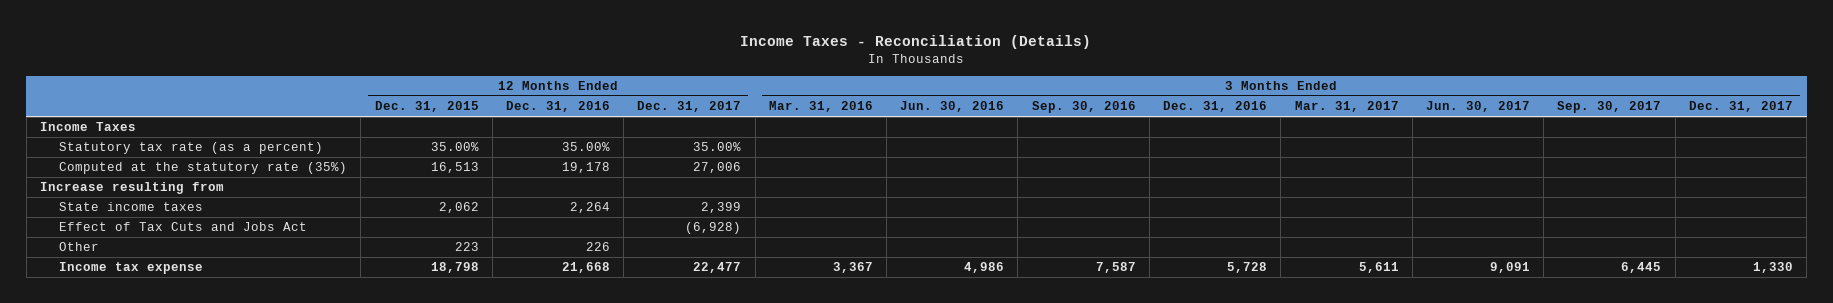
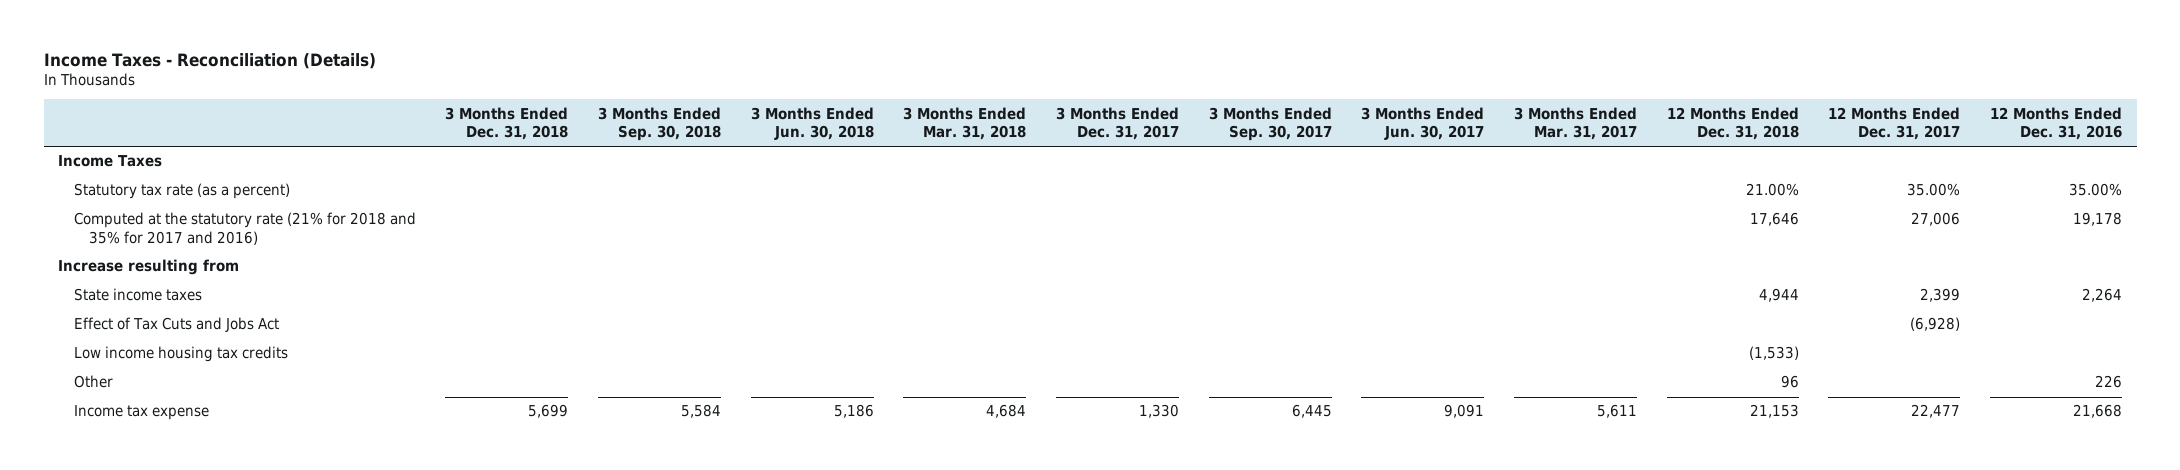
- | 12 Months Ended Dec. 31, 2015 | 12 Months Ended Dec. 31, 2016 | 12 Months Ended Dec. 31, 2017 | 3 Months Ended Mar. 31, 2016 | 3 Months Ended Jun. 30, 2016 | 3 Months Ended Sep. 30, 2016 | 3 Months Ended Dec. 31, 2016 | 3 Months Ended Mar. 31, 2017 | 3 Months Ended Jun. 30, 2017 | 3 Months Ended Sep. 30, 2017 | 3 Months Ended Dec. 31, 2017
+ | 3 Months Ended Dec. 31, 2018 | 3 Months Ended Sep. 30, 2018 | 3 Months Ended Jun. 30, 2018 | 3 Months Ended Mar. 31, 2018 | 3 Months Ended Dec. 31, 2017 | 3 Months Ended Sep. 30, 2017 | 3 Months Ended Jun. 30, 2017 | 3 Months Ended Mar. 31, 2017 | 12 Months Ended Dec. 31, 2018 | 12 Months Ended Dec. 31, 2017 | 12 Months Ended Dec. 31, 2016
- Computed at the statutory rate (35%) | 16,513 | 19,178 | 27,006 | | | | | | | |
+ Computed at the statutory rate (21% for 2018 and 35% for 2017 and 2016) | | | | | | | | | 17,646 | 27,006 | 19,178
+ Low income housing tax credits | | | | | | | | | (1,533) | |

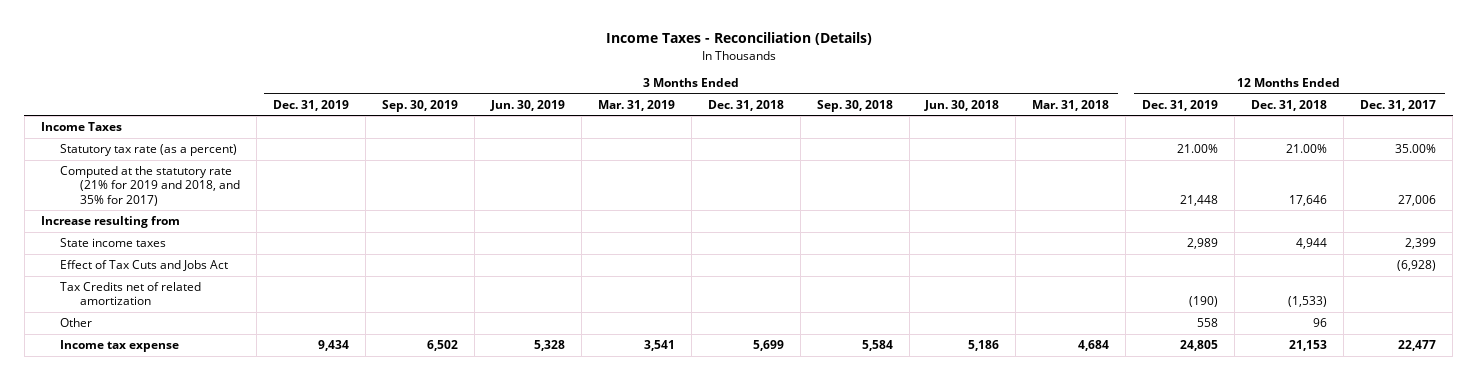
- | 3 Months Ended Dec. 31, 2018 | 3 Months Ended Sep. 30, 2018 | 3 Months Ended Jun. 30, 2018 | 3 Months Ended Mar. 31, 2018 | 3 Months Ended Dec. 31, 2017 | 3 Months Ended Sep. 30, 2017 | 3 Months Ended Jun. 30, 2017 | 3 Months Ended Mar. 31, 2017 | 12 Months Ended Dec. 31, 2018 | 12 Months Ended Dec. 31, 2017 | 12 Months Ended Dec. 31, 2016
+ | 3 Months Ended Dec. 31, 2019 | 3 Months Ended Sep. 30, 2019 | 3 Months Ended Jun. 30, 2019 | 3 Months Ended Mar. 31, 2019 | 3 Months Ended Dec. 31, 2018 | 3 Months Ended Sep. 30, 2018 | 3 Months Ended Jun. 30, 2018 | 3 Months Ended Mar. 31, 2018 | 12 Months Ended Dec. 31, 2019 | 12 Months Ended Dec. 31, 2018 | 12 Months Ended Dec. 31, 2017
- Computed at the statutory rate (21% for 2018 and 35% for 2017 and 2016) | | | | | | | | | 17,646 | 27,006 | 19,178
+ Computed at the statutory rate (21% for 2019 and 2018, and 35% for 2017) | | | | | | | | | 21,448 | 17,646 | 27,006
- Low income housing tax credits | | | | | | | | | (1,533) | |
+ Tax Credits net of related amortization | | | | | | | | | (190) | (1,533) |

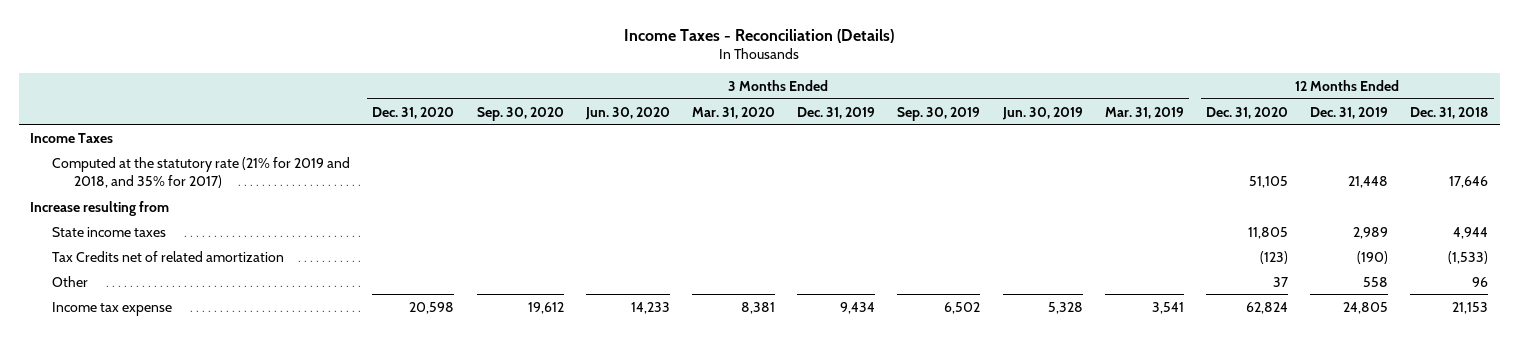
- | 3 Months Ended Dec. 31, 2019 | 3 Months Ended Sep. 30, 2019 | 3 Months Ended Jun. 30, 2019 | 3 Months Ended Mar. 31, 2019 | 3 Months Ended Dec. 31, 2018 | 3 Months Ended Sep. 30, 2018 | 3 Months Ended Jun. 30, 2018 | 3 Months Ended Mar. 31, 2018 | 12 Months Ended Dec. 31, 2019 | 12 Months Ended Dec. 31, 2018 | 12 Months Ended Dec. 31, 2017
+ | 3 Months Ended Dec. 31, 2020 | 3 Months Ended Sep. 30, 2020 | 3 Months Ended Jun. 30, 2020 | 3 Months Ended Mar. 31, 2020 | 3 Months Ended Dec. 31, 2019 | 3 Months Ended Sep. 30, 2019 | 3 Months Ended Jun. 30, 2019 | 3 Months Ended Mar. 31, 2019 | 12 Months Ended Dec. 31, 2020 | 12 Months Ended Dec. 31, 2019 | 12 Months Ended Dec. 31, 2018
- Statutory tax rate (as a percent) | | | | | | | | | 21.00% | 21.00% | 35.00%
- Effect of Tax Cuts and Jobs Act | | | | | | | | | | | (6,928)

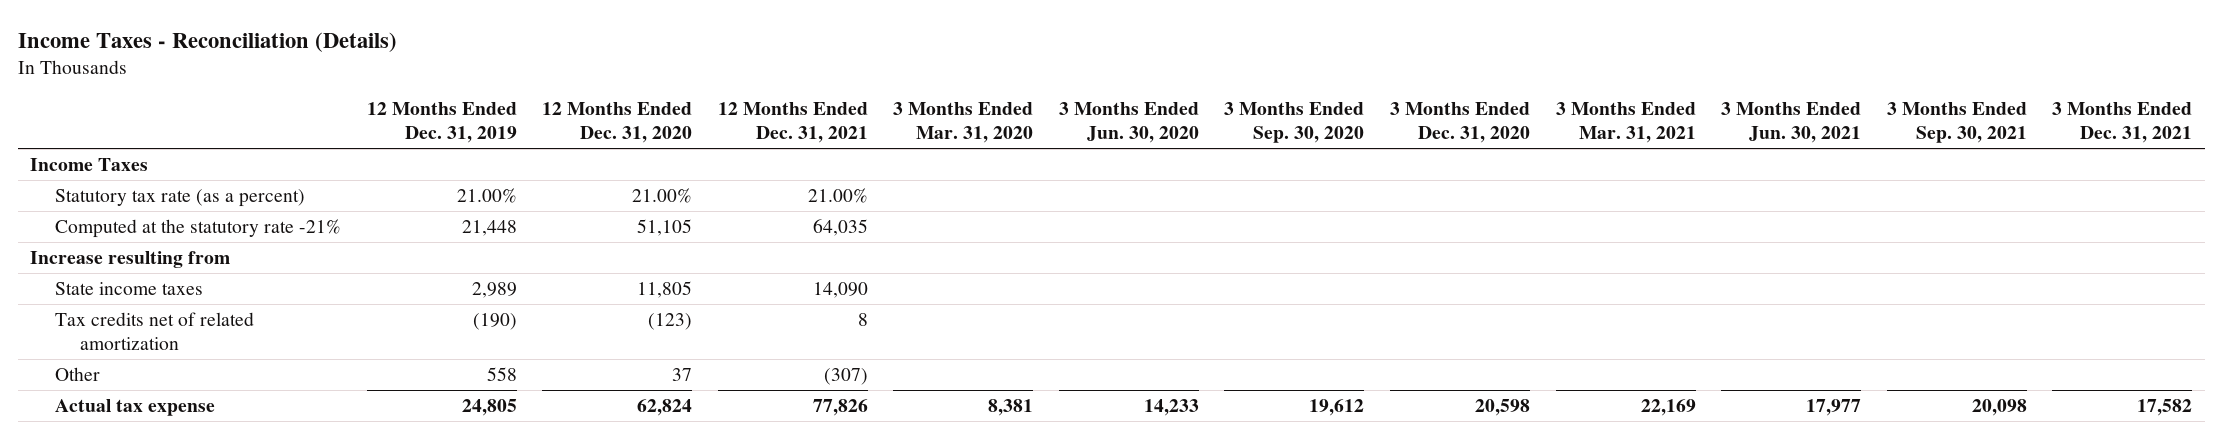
- | 3 Months Ended Dec. 31, 2020 | 3 Months Ended Sep. 30, 2020 | 3 Months Ended Jun. 30, 2020 | 3 Months Ended Mar. 31, 2020 | 3 Months Ended Dec. 31, 2019 | 3 Months Ended Sep. 30, 2019 | 3 Months Ended Jun. 30, 2019 | 3 Months Ended Mar. 31, 2019 | 12 Months Ended Dec. 31, 2020 | 12 Months Ended Dec. 31, 2019 | 12 Months Ended Dec. 31, 2018
+ | 12 Months Ended Dec. 31, 2019 | 12 Months Ended Dec. 31, 2020 | 12 Months Ended Dec. 31, 2021 | 3 Months Ended Mar. 31, 2020 | 3 Months Ended Jun. 30, 2020 | 3 Months Ended Sep. 30, 2020 | 3 Months Ended Dec. 31, 2020 | 3 Months Ended Mar. 31, 2021 | 3 Months Ended Jun. 30, 2021 | 3 Months Ended Sep. 30, 2021 | 3 Months Ended Dec. 31, 2021
- Computed at the statutory rate (21% for 2019 and 2018, and 35% for 2017) | | | | | | | | | 51,105 | 21,448 | 17,646
+ Statutory tax rate (as a percent) | 21.00% | 21.00% | 21.00% | | | | | | | |
+ Computed at the statutory rate -21% | 21,448 | 51,105 | 64,035 | | | | | | | |
- Tax Credits net of related amortization | | | | | | | | | (123) | (190) | (1,533)
+ Tax credits net of related amortization | (190) | (123) | 8 | | | | | | | |
- Income tax expense | 20,598 | 19,612 | 14,233 | 8,381 | 9,434 | 6,502 | 5,328 | 3,541 | 62,824 | 24,805 | 21,153
+ Actual tax expense | 24,805 | 62,824 | 77,826 | 8,381 | 14,233 | 19,612 | 20,598 | 22,169 | 17,977 | 20,098 | 17,582

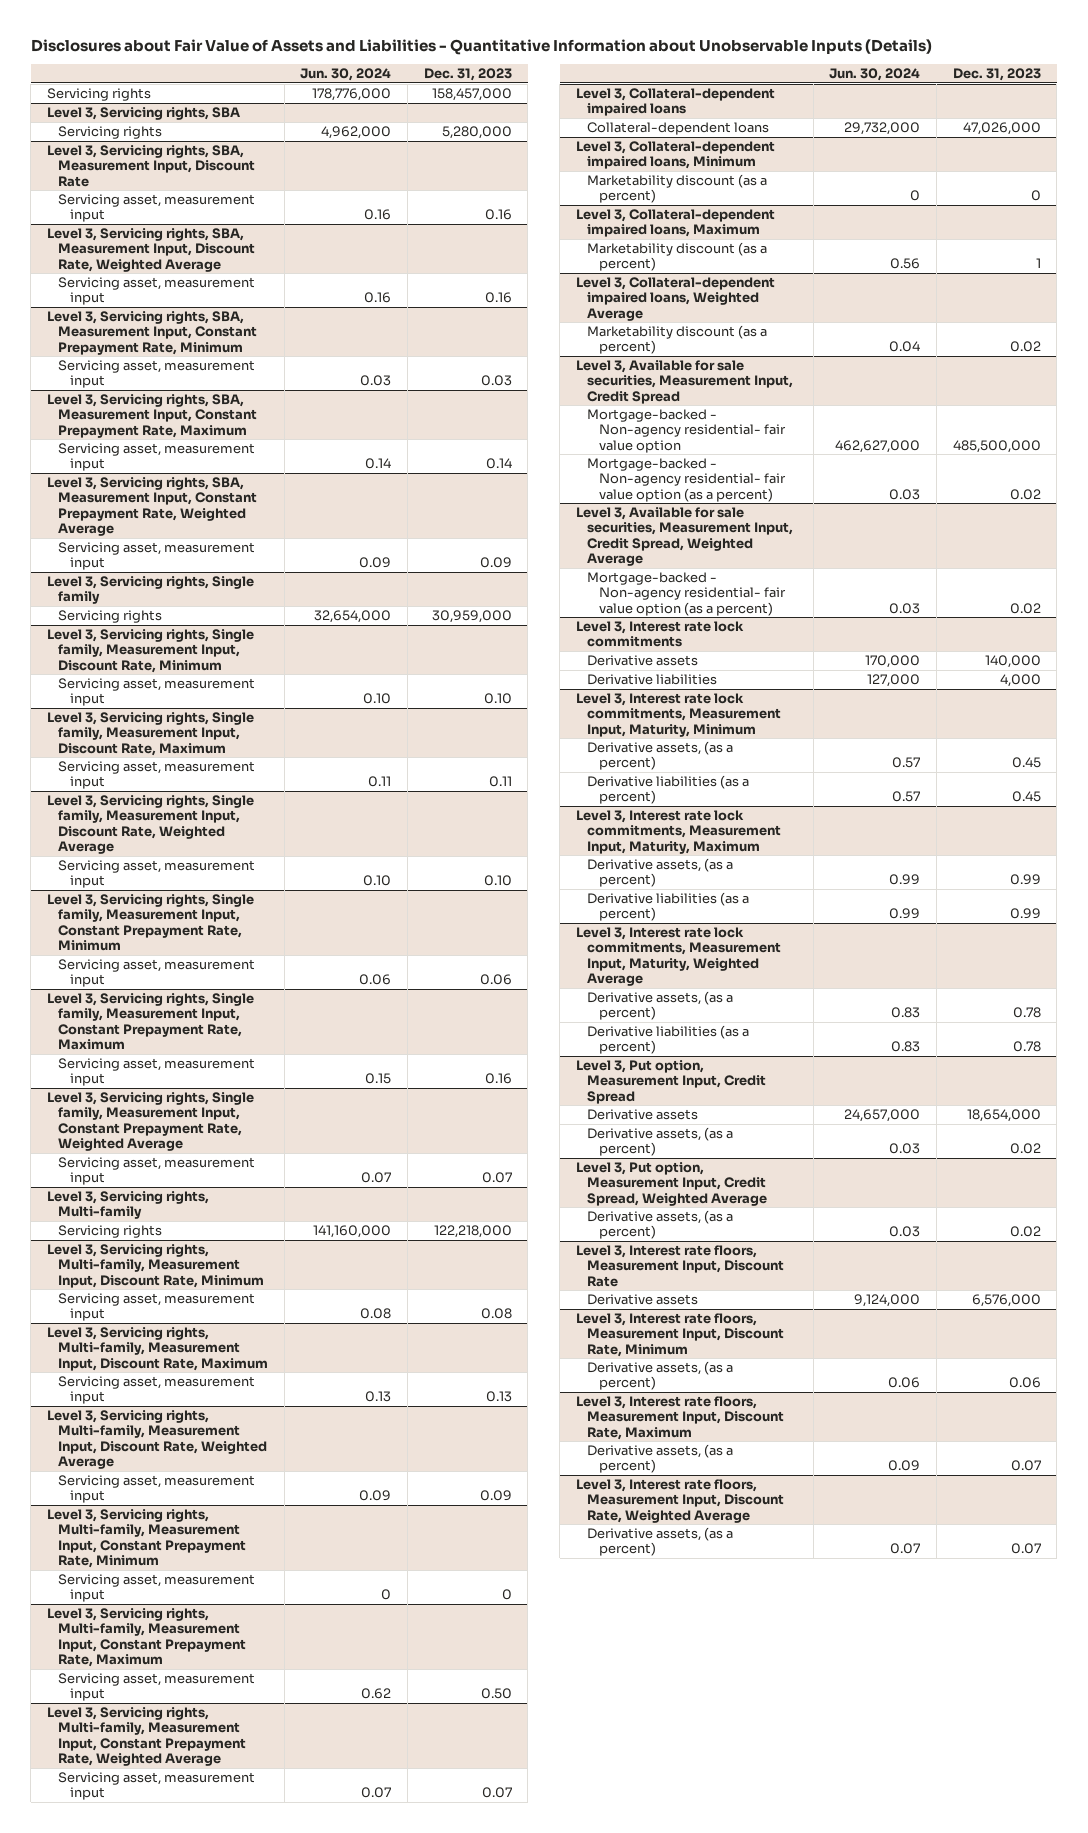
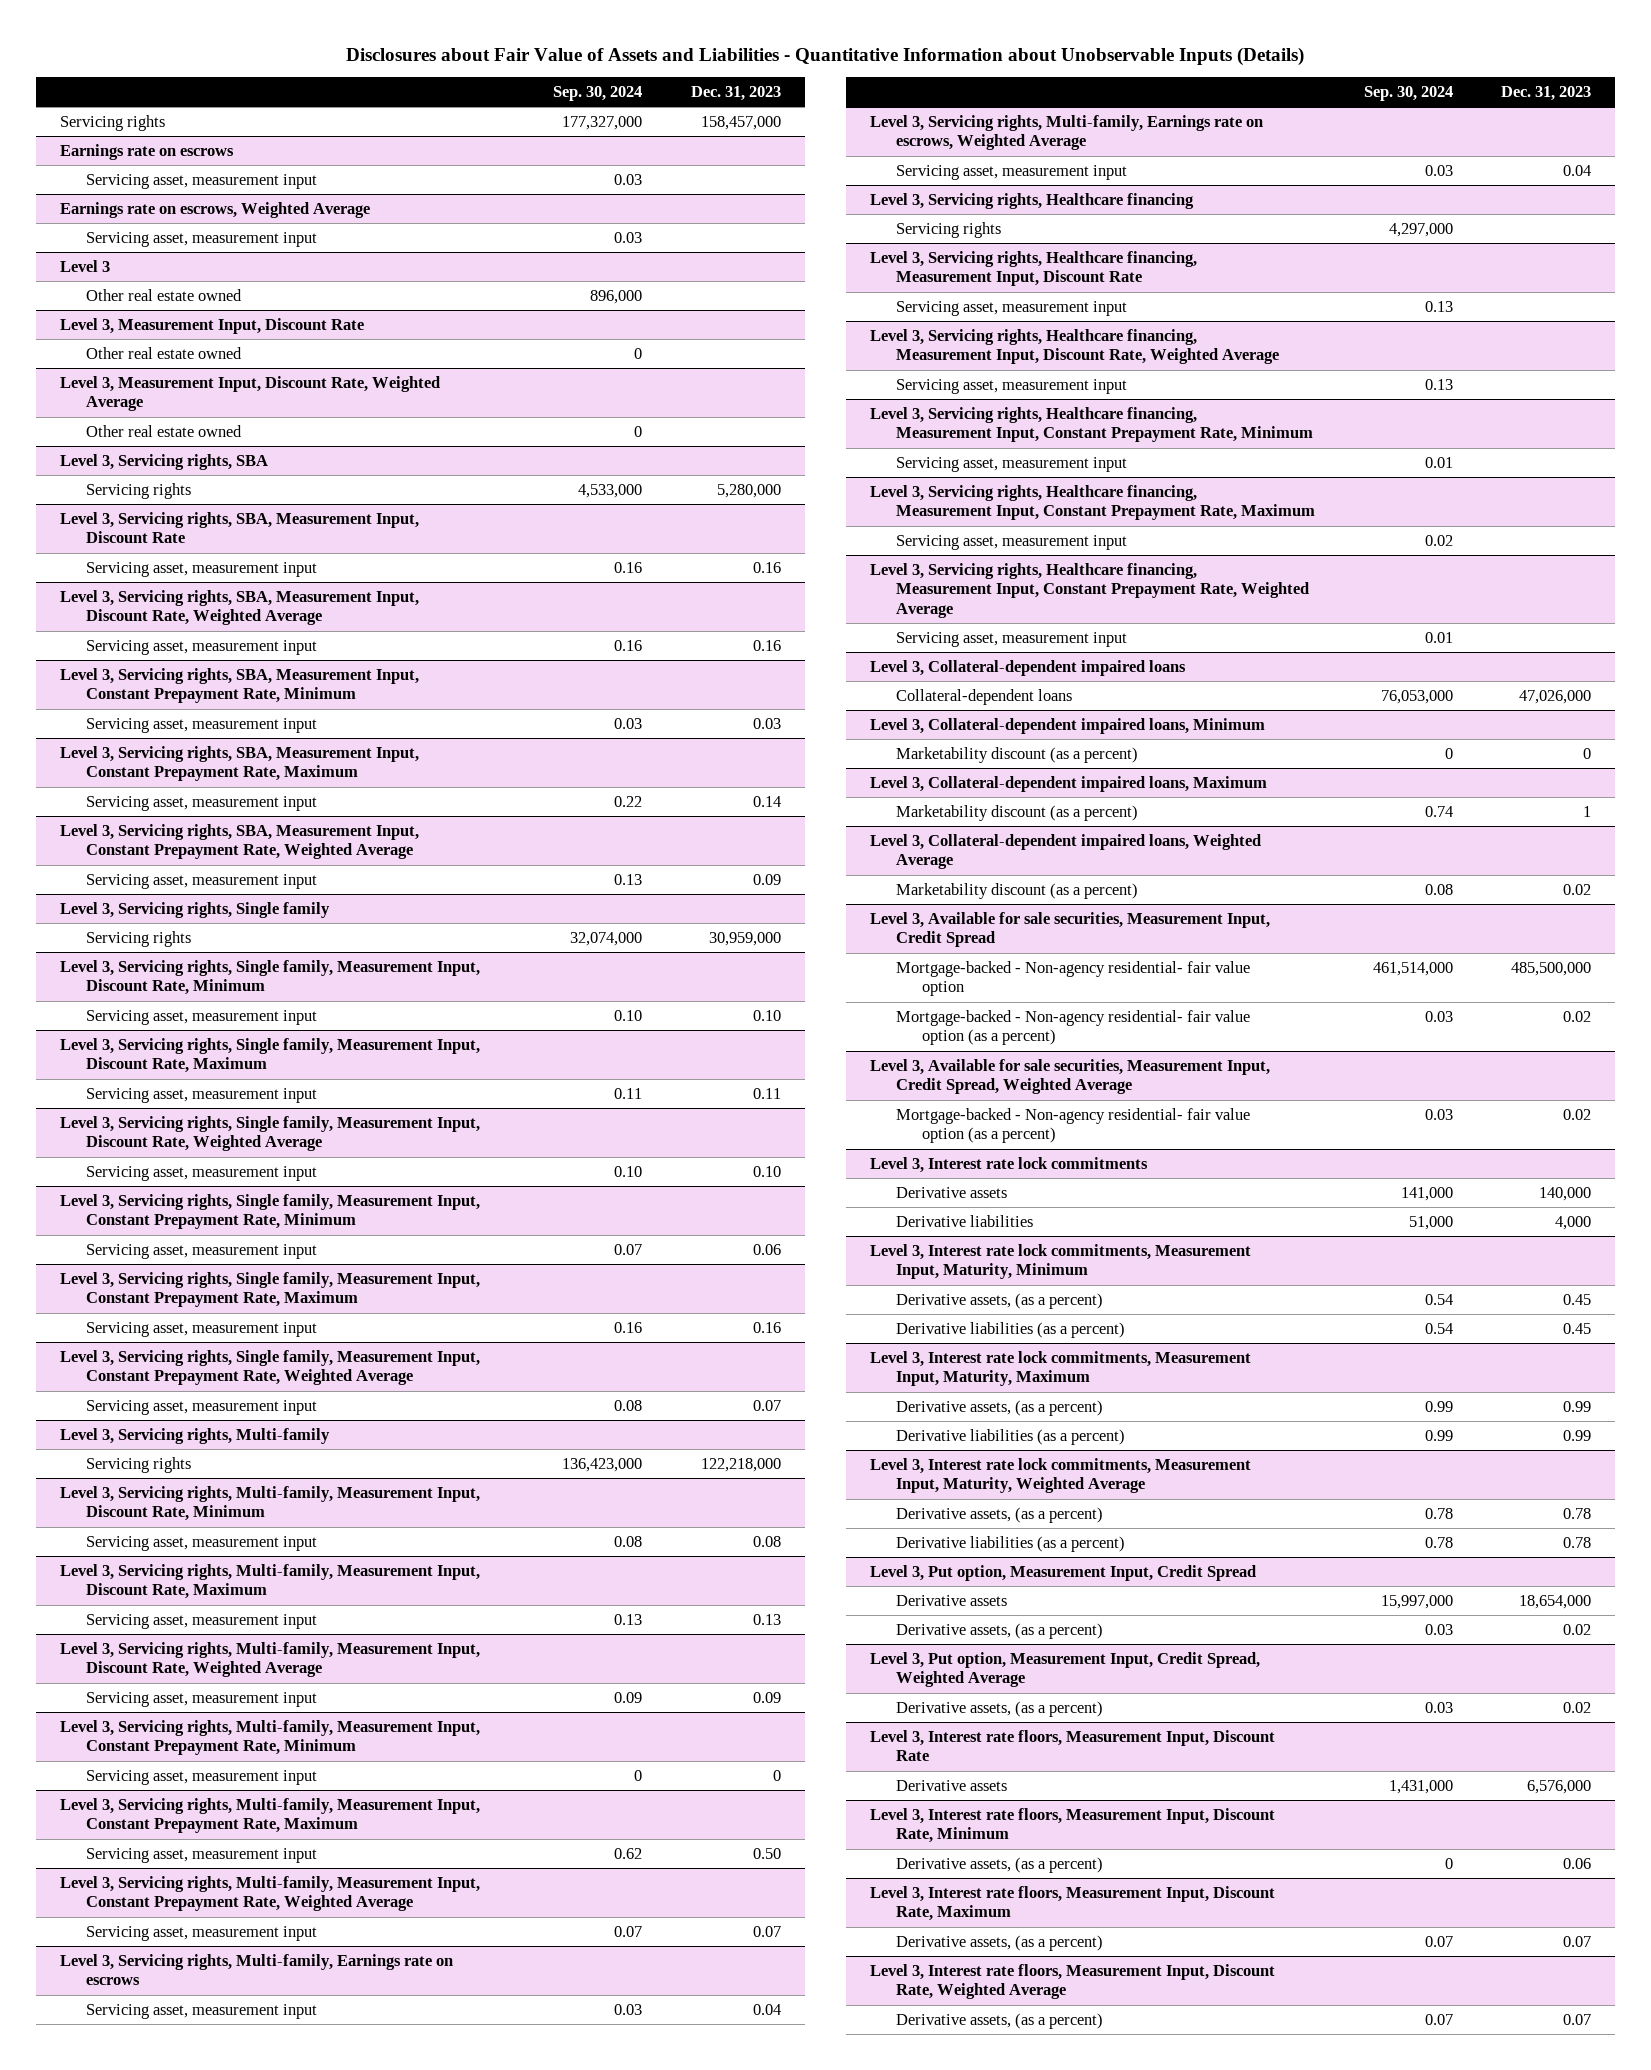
- | Jun. 30, 2024 | Dec. 31, 2023
+ | Sep. 30, 2024 | Dec. 31, 2023
+ Earnings rate on escrows
+ Servicing asset, measurement input | 0.03 |
+ Earnings rate on escrows, Weighted Average
+ Servicing asset, measurement input | 0.03 |
+ Level 3
+ Other real estate owned | 896,000 |
+ Level 3, Measurement Input, Discount Rate
+ Other real estate owned | 0 |
+ Level 3, Measurement Input, Discount Rate, Weighted Average
+ Other real estate owned | 0 |
+ Level 3, Servicing rights, Multi-family, Earnings rate on escrows
+ Servicing asset, measurement input | 0.03 | 0.04
+ Level 3, Servicing rights, Multi-family, Earnings rate on escrows, Weighted Average
+ Servicing asset, measurement input | 0.03 | 0.04
+ Level 3, Servicing rights, Healthcare financing
+ Servicing rights | 4,297,000 |
+ Level 3, Servicing rights, Healthcare financing, Measurement Input, Discount Rate
+ Servicing asset, measurement input | 0.13 |
+ Level 3, Servicing rights, Healthcare financing, Measurement Input, Discount Rate, Weighted Average
+ Servicing asset, measurement input | 0.13 |
+ Level 3, Servicing rights, Healthcare financing, Measurement Input, Constant Prepayment Rate, Minimum
+ Servicing asset, measurement input | 0.01 |
+ Level 3, Servicing rights, Healthcare financing, Measurement Input, Constant Prepayment Rate, Maximum
+ Servicing asset, measurement input | 0.02 |
+ Level 3, Servicing rights, Healthcare financing, Measurement Input, Constant Prepayment Rate, Weighted Average
+ Servicing asset, measurement input | 0.01 |

